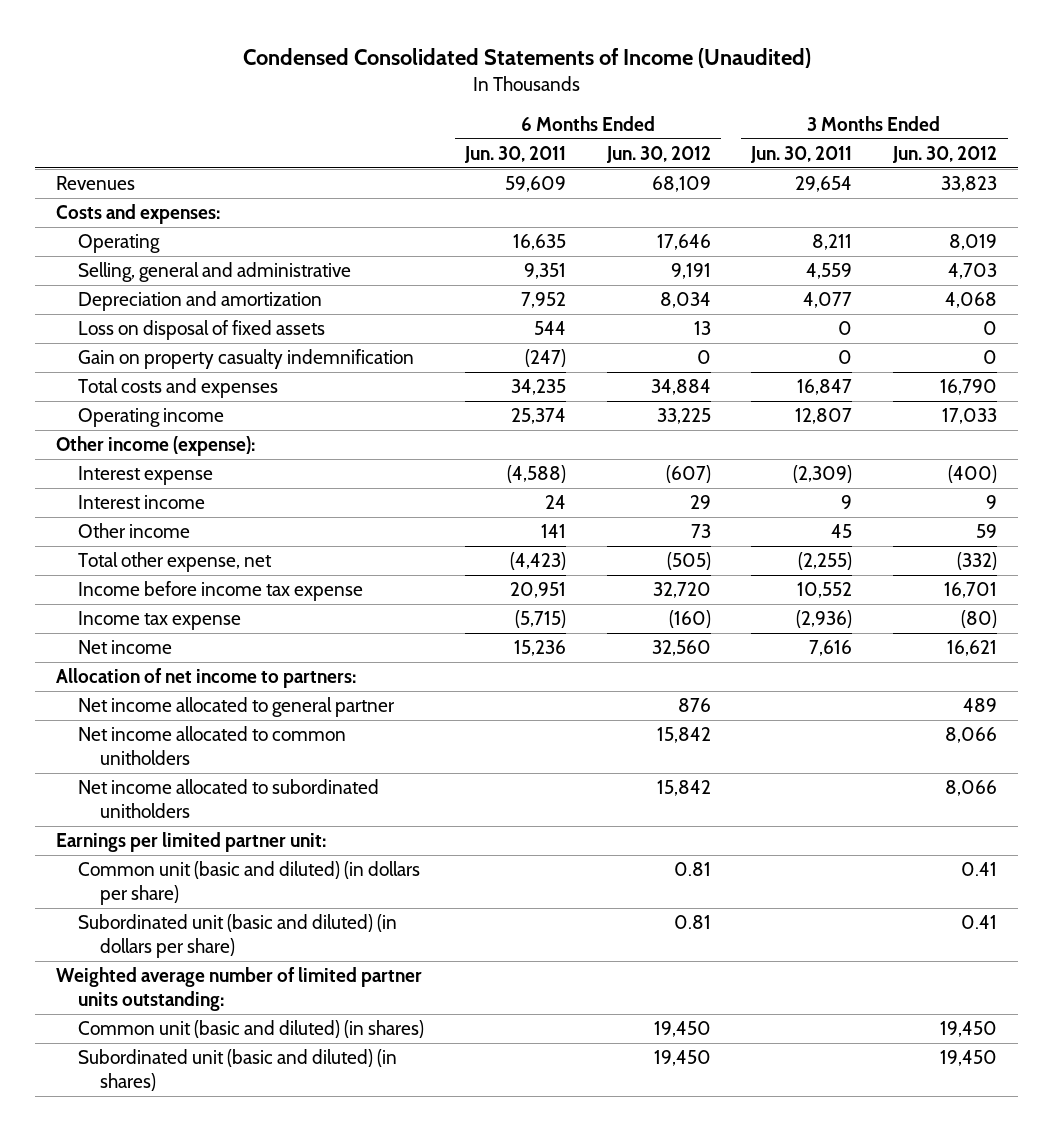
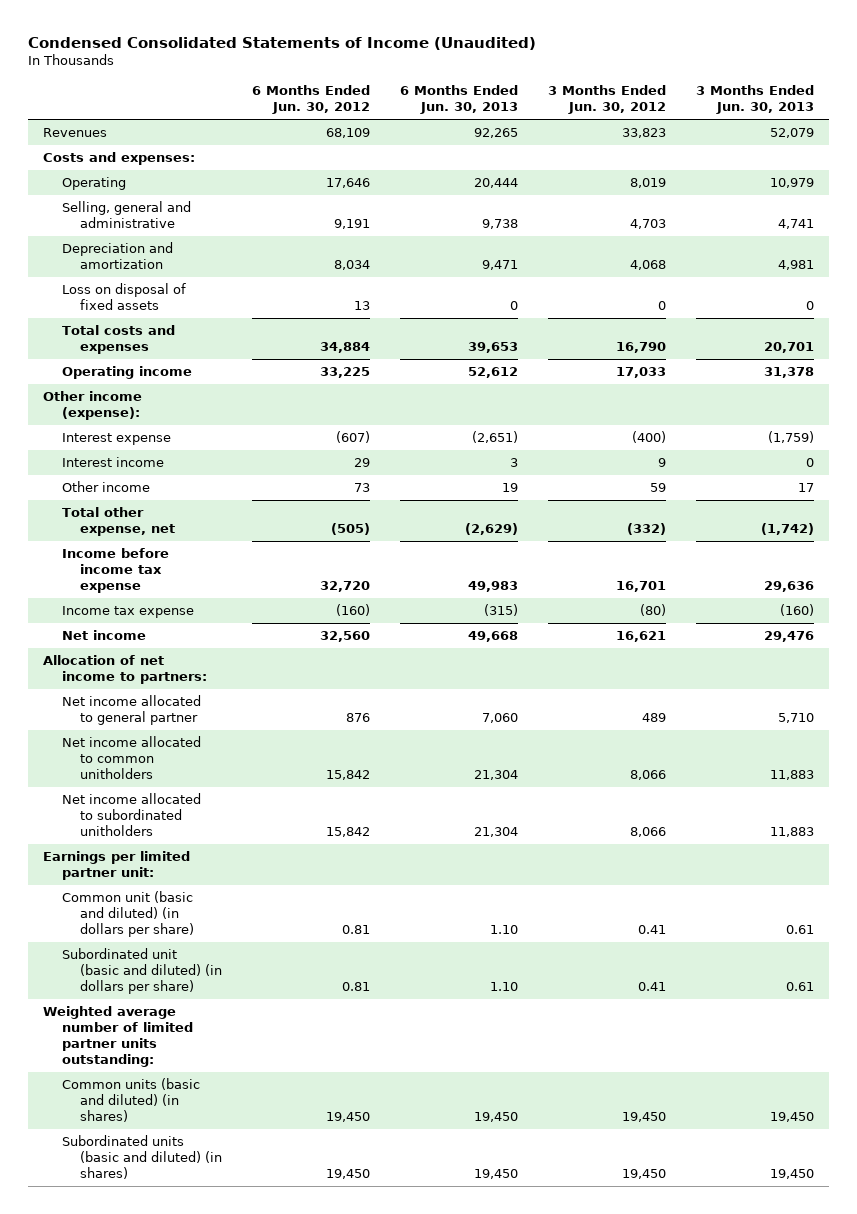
- | 6 Months Ended Jun. 30, 2011 | 6 Months Ended Jun. 30, 2012 | 3 Months Ended Jun. 30, 2011 | 3 Months Ended Jun. 30, 2012
+ | 6 Months Ended Jun. 30, 2012 | 6 Months Ended Jun. 30, 2013 | 3 Months Ended Jun. 30, 2012 | 3 Months Ended Jun. 30, 2013
- Gain on property casualty indemnification | (247) | 0 | 0 | 0
- Common unit (basic and diluted) (in shares) | | 19,450 | | 19,450
- Subordinated unit (basic and diluted) (in shares) | | 19,450 | | 19,450
+ Common units (basic and diluted) (in shares) | 19,450 | 19,450 | 19,450 | 19,450
+ Subordinated units (basic and diluted) (in shares) | 19,450 | 19,450 | 19,450 | 19,450

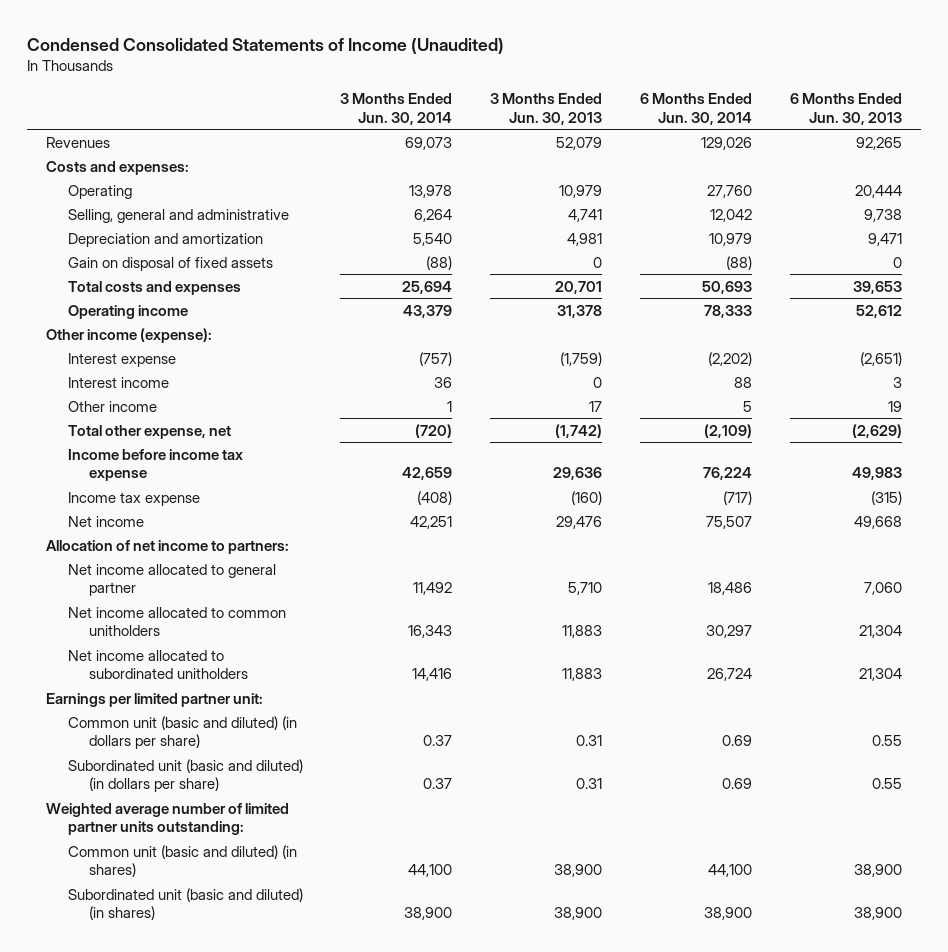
- | 6 Months Ended Jun. 30, 2012 | 6 Months Ended Jun. 30, 2013 | 3 Months Ended Jun. 30, 2012 | 3 Months Ended Jun. 30, 2013
+ | 3 Months Ended Jun. 30, 2014 | 3 Months Ended Jun. 30, 2013 | 6 Months Ended Jun. 30, 2014 | 6 Months Ended Jun. 30, 2013
- Loss on disposal of fixed assets | 13 | 0 | 0 | 0
+ Gain on disposal of fixed assets | (88) | 0 | (88) | 0
- Common unit (basic and diluted) (in dollars per share) | 0.81 | 1.10 | 0.41 | 0.61
- Subordinated unit (basic and diluted) (in dollars per share) | 0.81 | 1.10 | 0.41 | 0.61
+ Common unit (basic and diluted) (in dollars per share) | 0.37 | 0.31 | 0.69 | 0.55
+ Subordinated unit (basic and diluted) (in dollars per share) | 0.37 | 0.31 | 0.69 | 0.55
- Common units (basic and diluted) (in shares) | 19,450 | 19,450 | 19,450 | 19,450
- Subordinated units (basic and diluted) (in shares) | 19,450 | 19,450 | 19,450 | 19,450
+ Common unit (basic and diluted) (in shares) | 44,100 | 38,900 | 44,100 | 38,900
+ Subordinated unit (basic and diluted) (in shares) | 38,900 | 38,900 | 38,900 | 38,900

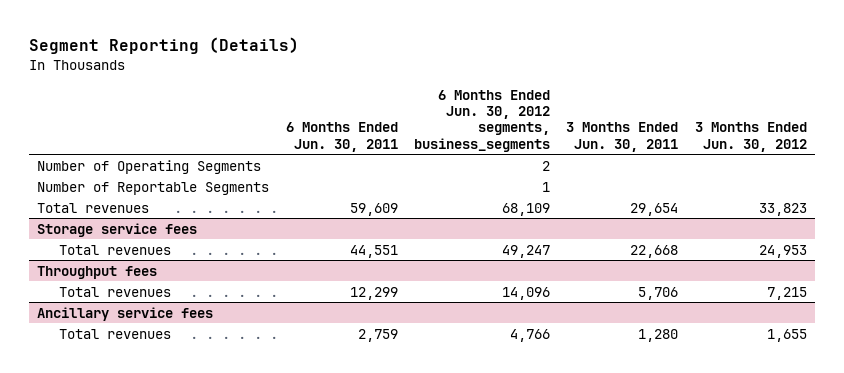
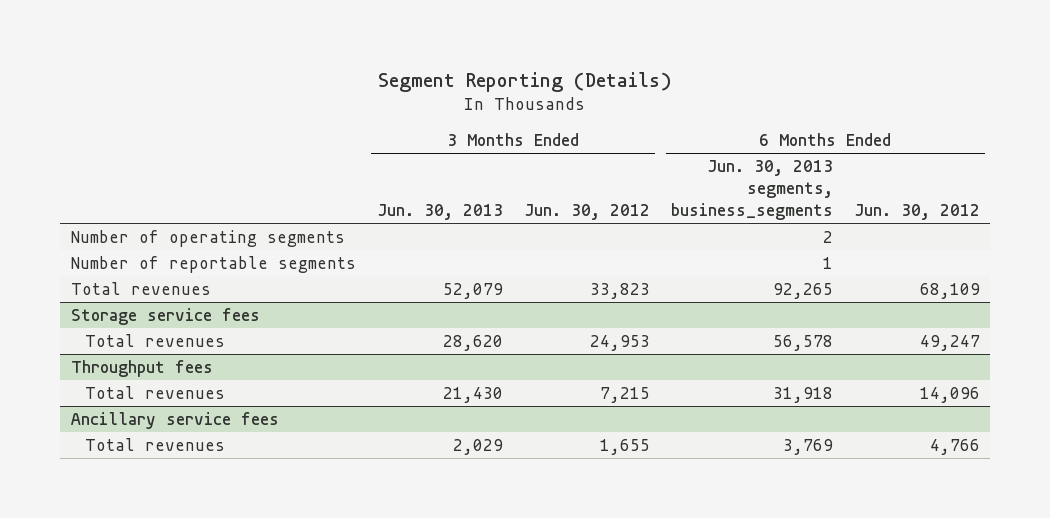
- | 6 Months Ended Jun. 30, 2011 | 6 Months Ended Jun. 30, 2012 segments, business_segments | 3 Months Ended Jun. 30, 2011 | 3 Months Ended Jun. 30, 2012
+ | 3 Months Ended Jun. 30, 2013 | 3 Months Ended Jun. 30, 2012 | 6 Months Ended Jun. 30, 2013 segments, business_segments | 6 Months Ended Jun. 30, 2012
- Number of Operating Segments | | 2 | |
- Number of Reportable Segments | | 1 | |
+ Number of operating segments | | | 2 |
+ Number of reportable segments | | | 1 |

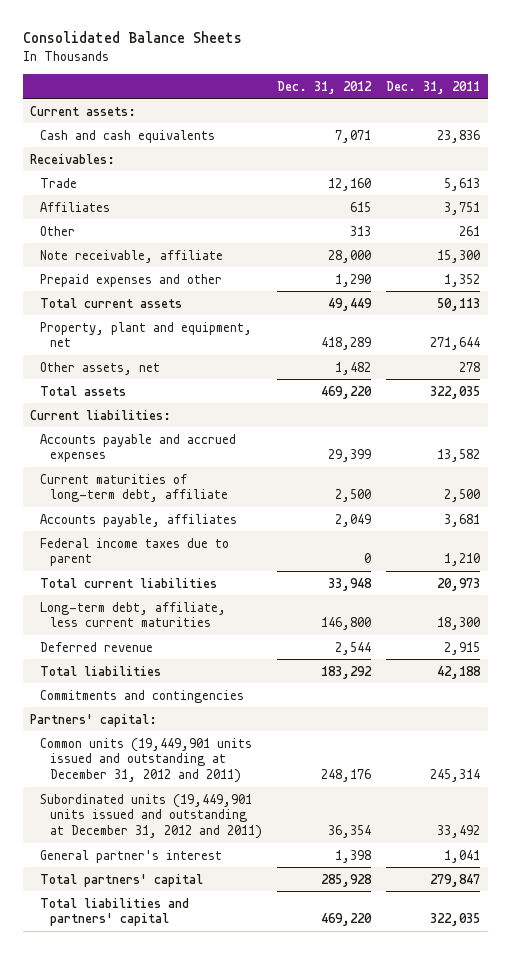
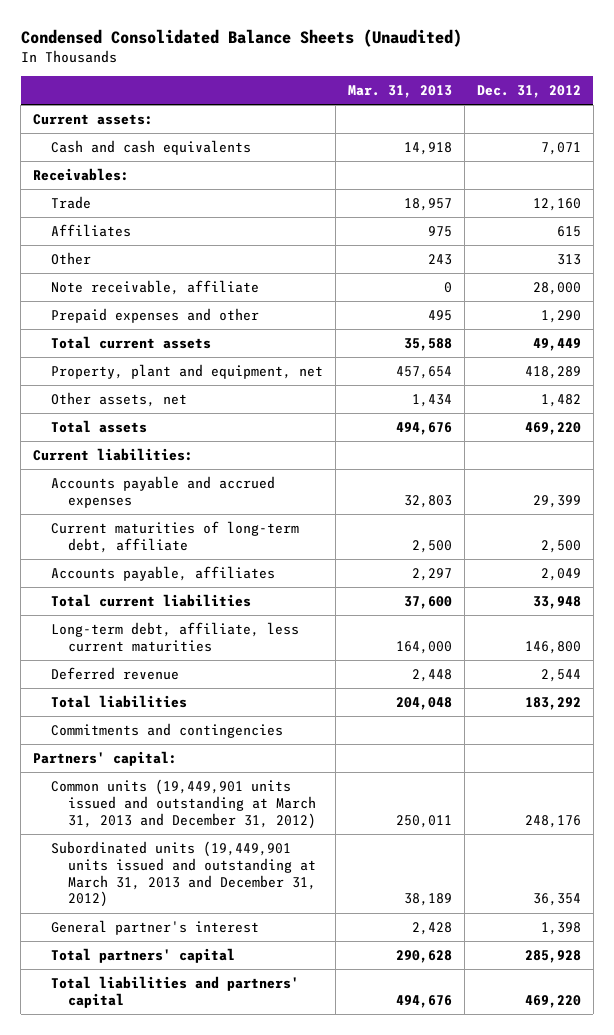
- Consolidated Balance Sheets
+ Condensed Consolidated Balance Sheets (Unaudited)
- | Dec. 31, 2012 | Dec. 31, 2011
+ | Mar. 31, 2013 | Dec. 31, 2012
- Federal income taxes due to parent | 0 | 1,210
- Common units (19,449,901 units issued and outstanding at December 31, 2012 and 2011) | 248,176 | 245,314
- Subordinated units (19,449,901 units issued and outstanding at December 31, 2012 and 2011) | 36,354 | 33,492
+ Common units (19,449,901 units issued and outstanding at March 31, 2013 and December 31, 2012) | 250,011 | 248,176
+ Subordinated units (19,449,901 units issued and outstanding at March 31, 2013 and December 31, 2012) | 38,189 | 36,354

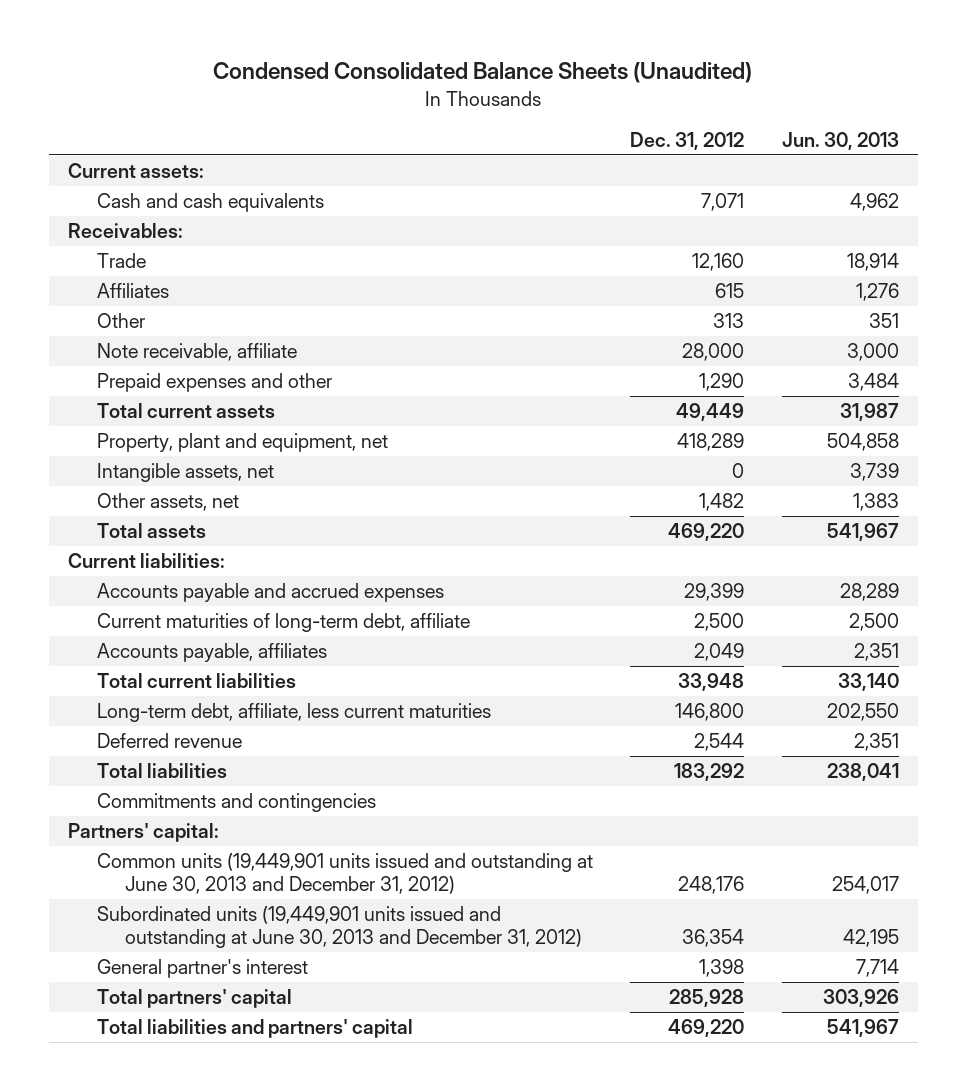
- | Mar. 31, 2013 | Dec. 31, 2012
+ | Dec. 31, 2012 | Jun. 30, 2013
+ Intangible assets, net | 0 | 3,739
- Common units (19,449,901 units issued and outstanding at March 31, 2013 and December 31, 2012) | 250,011 | 248,176
- Subordinated units (19,449,901 units issued and outstanding at March 31, 2013 and December 31, 2012) | 38,189 | 36,354
+ Common units (19,449,901 units issued and outstanding at June 30, 2013 and December 31, 2012) | 248,176 | 254,017
+ Subordinated units (19,449,901 units issued and outstanding at June 30, 2013 and December 31, 2012) | 36,354 | 42,195

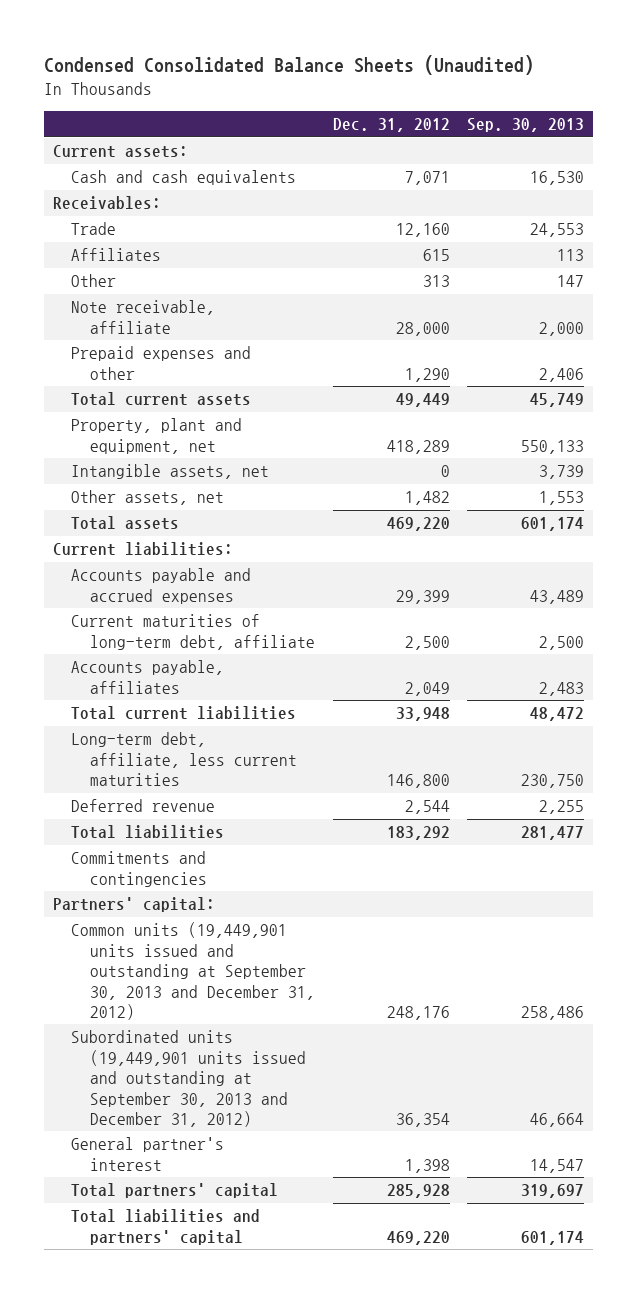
- | Dec. 31, 2012 | Jun. 30, 2013
+ | Dec. 31, 2012 | Sep. 30, 2013
- Common units (19,449,901 units issued and outstanding at June 30, 2013 and December 31, 2012) | 248,176 | 254,017
- Subordinated units (19,449,901 units issued and outstanding at June 30, 2013 and December 31, 2012) | 36,354 | 42,195
+ Common units (19,449,901 units issued and outstanding at September 30, 2013 and December 31, 2012) | 248,176 | 258,486
+ Subordinated units (19,449,901 units issued and outstanding at September 30, 2013 and December 31, 2012) | 36,354 | 46,664

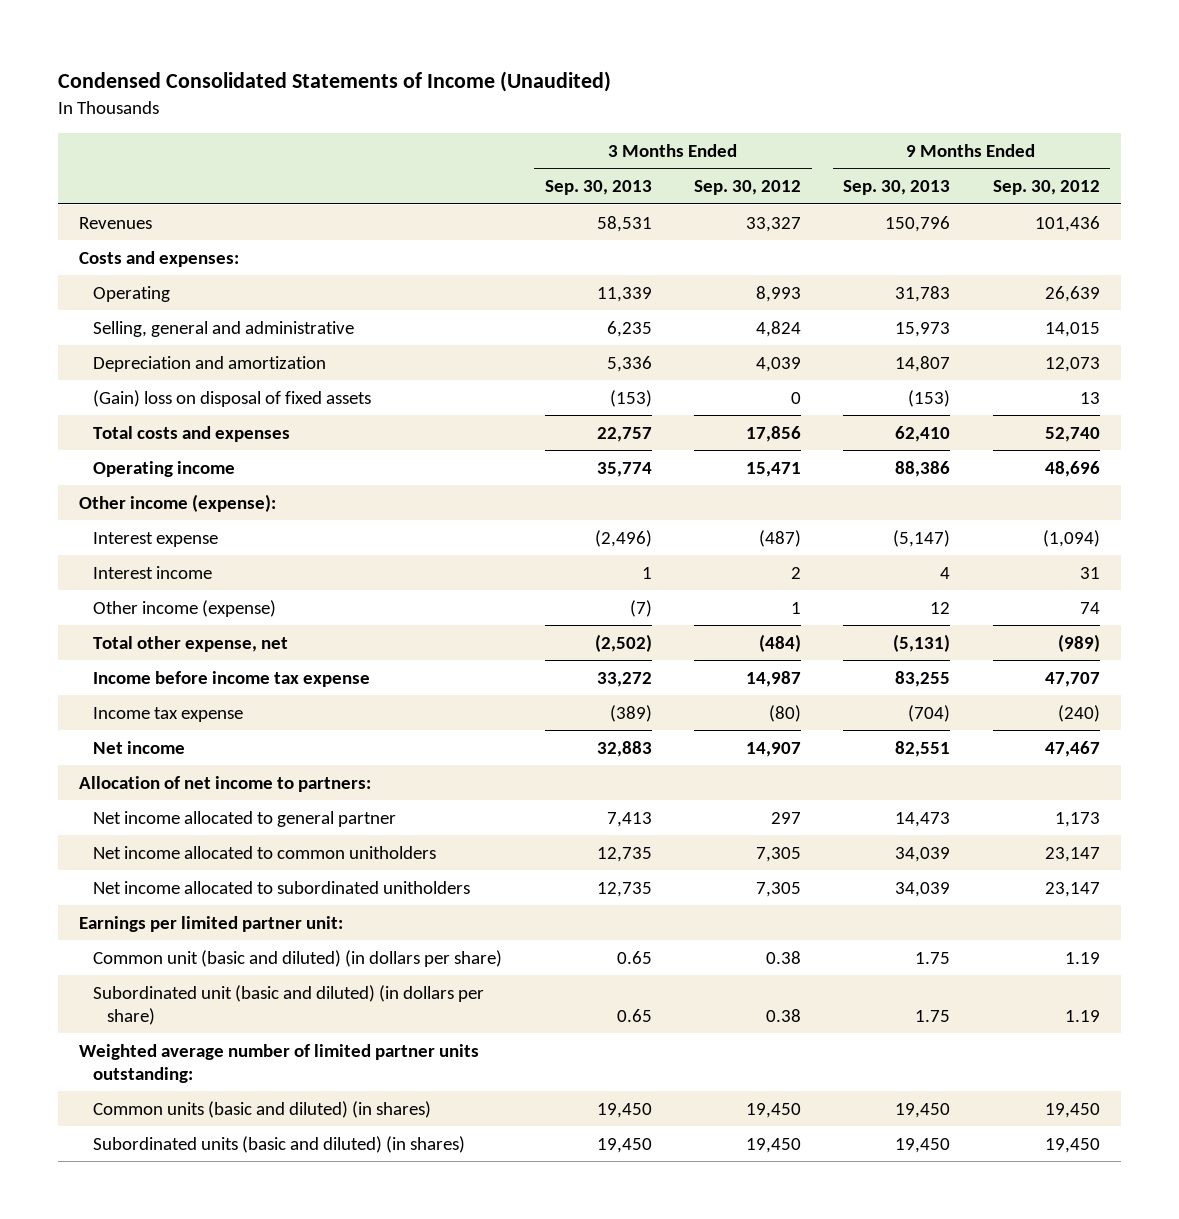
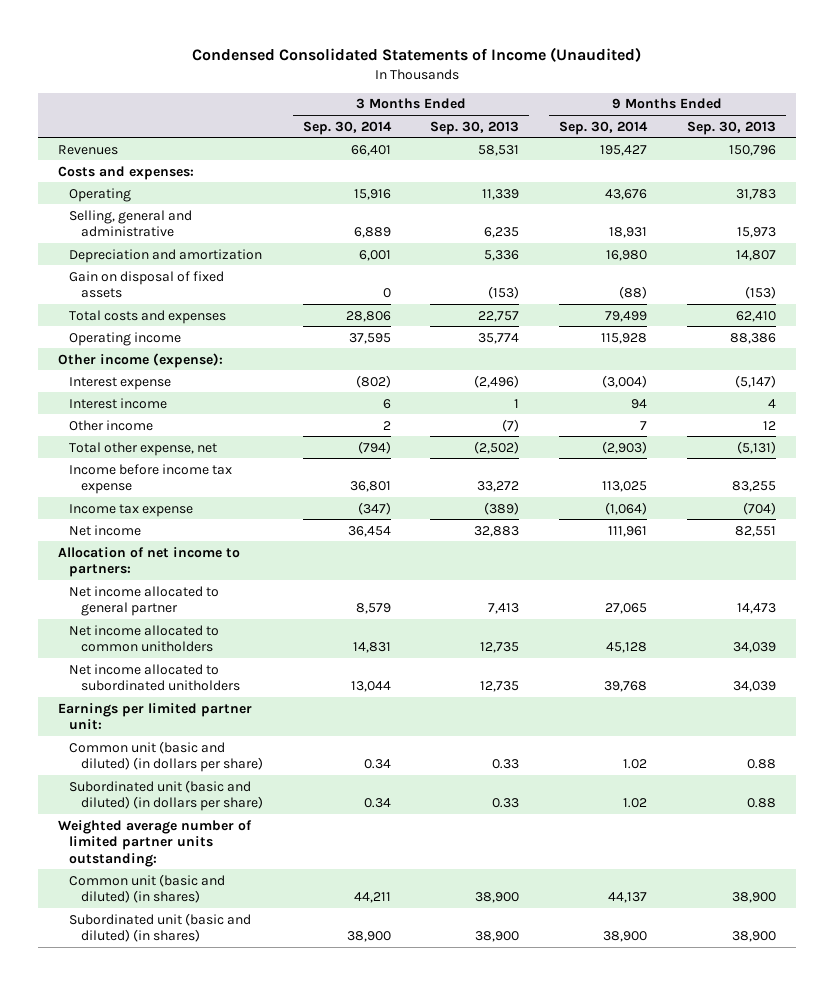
- | 3 Months Ended Sep. 30, 2013 | 3 Months Ended Sep. 30, 2012 | 9 Months Ended Sep. 30, 2013 | 9 Months Ended Sep. 30, 2012
+ | 3 Months Ended Sep. 30, 2014 | 3 Months Ended Sep. 30, 2013 | 9 Months Ended Sep. 30, 2014 | 9 Months Ended Sep. 30, 2013
- (Gain) loss on disposal of fixed assets | (153) | 0 | (153) | 13
+ Gain on disposal of fixed assets | 0 | (153) | (88) | (153)
- Other income (expense) | (7) | 1 | 12 | 74
+ Other income | 2 | (7) | 7 | 12
- Common unit (basic and diluted) (in dollars per share) | 0.65 | 0.38 | 1.75 | 1.19
- Subordinated unit (basic and diluted) (in dollars per share) | 0.65 | 0.38 | 1.75 | 1.19
+ Common unit (basic and diluted) (in dollars per share) | 0.34 | 0.33 | 1.02 | 0.88
+ Subordinated unit (basic and diluted) (in dollars per share) | 0.34 | 0.33 | 1.02 | 0.88
- Common units (basic and diluted) (in shares) | 19,450 | 19,450 | 19,450 | 19,450
- Subordinated units (basic and diluted) (in shares) | 19,450 | 19,450 | 19,450 | 19,450
+ Common unit (basic and diluted) (in shares) | 44,211 | 38,900 | 44,137 | 38,900
+ Subordinated unit (basic and diluted) (in shares) | 38,900 | 38,900 | 38,900 | 38,900

